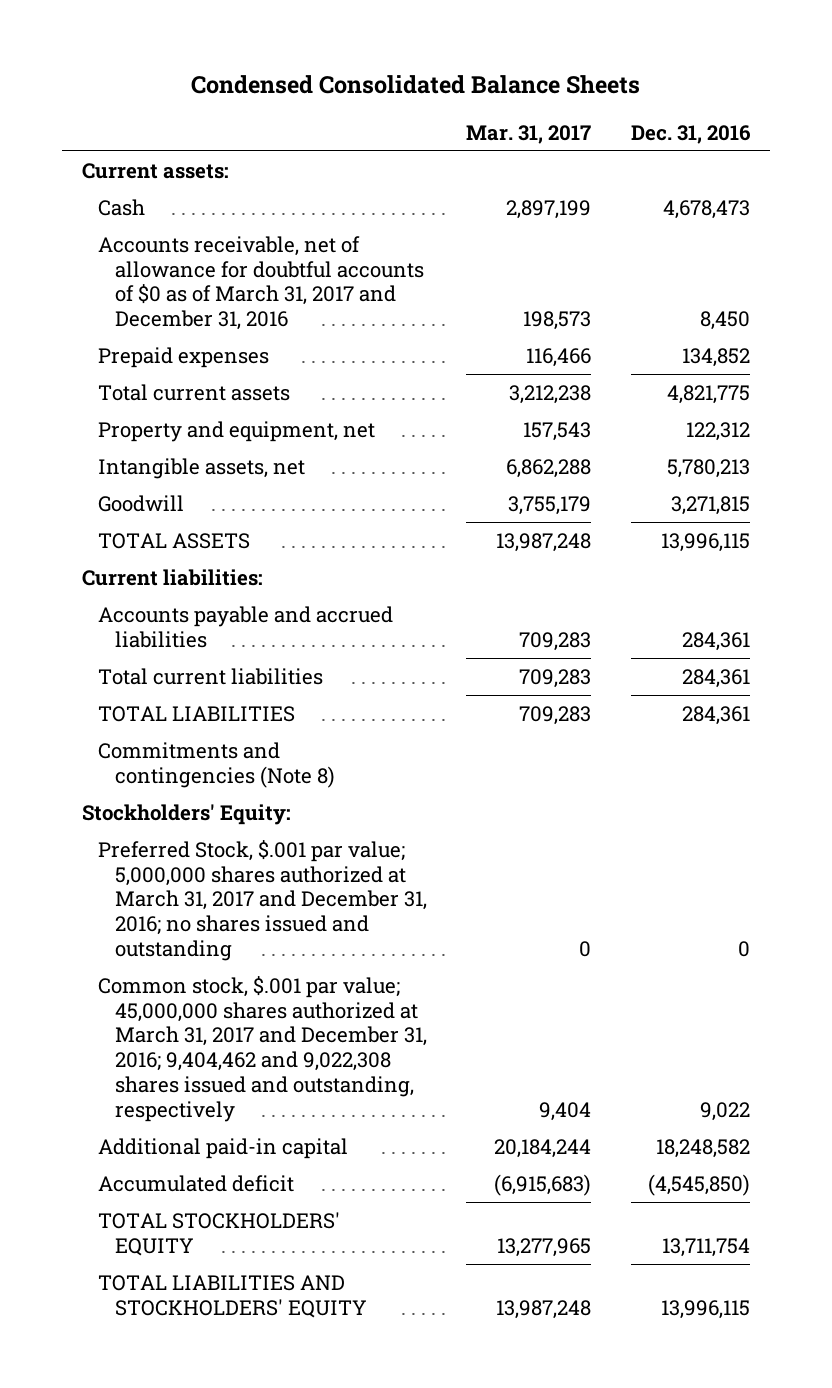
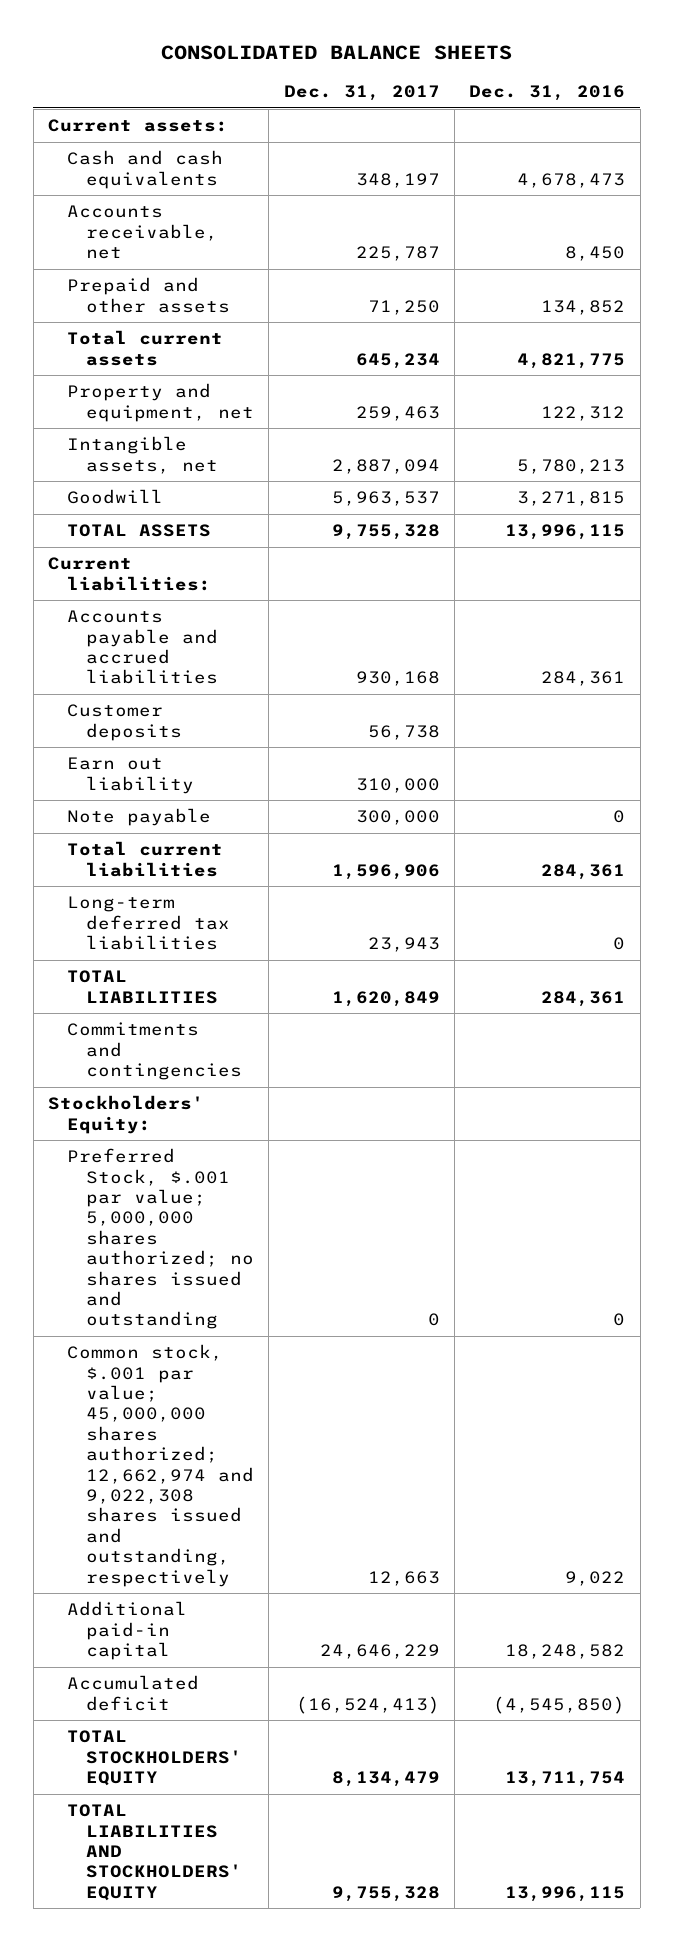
- Condensed Consolidated Balance Sheets
+ CONSOLIDATED BALANCE SHEETS
- | Mar. 31, 2017 | Dec. 31, 2016
+ | Dec. 31, 2017 | Dec. 31, 2016
- Cash | 2,897,199 | 4,678,473
- Accounts receivable, net of allowance for doubtful accounts of $0 as of March 31, 2017 and December 31, 2016 | 198,573 | 8,450
- Prepaid expenses | 116,466 | 134,852
+ Cash and cash equivalents | 348,197 | 4,678,473
+ Accounts receivable, net | 225,787 | 8,450
+ Prepaid and other assets | 71,250 | 134,852
+ Customer deposits | 56,738 |
+ Earn out liability | 310,000 |
+ Note payable | 300,000 | 0
+ Long-term deferred tax liabilities | 23,943 | 0
- Commitments and contingencies (Note 8)
+ Commitments and contingencies
- Preferred Stock, $.001 par value; 5,000,000 shares authorized at March 31, 2017 and December 31, 2016; no shares issued and outstanding | 0 | 0
- Common stock, $.001 par value; 45,000,000 shares authorized at March 31, 2017 and December 31, 2016; 9,404,462 and 9,022,308 shares issued and outstanding, respectively | 9,404 | 9,022
+ Preferred Stock, $.001 par value; 5,000,000 shares authorized; no shares issued and outstanding | 0 | 0
+ Common stock, $.001 par value; 45,000,000 shares authorized; 12,662,974 and 9,022,308 shares issued and outstanding, respectively | 12,663 | 9,022

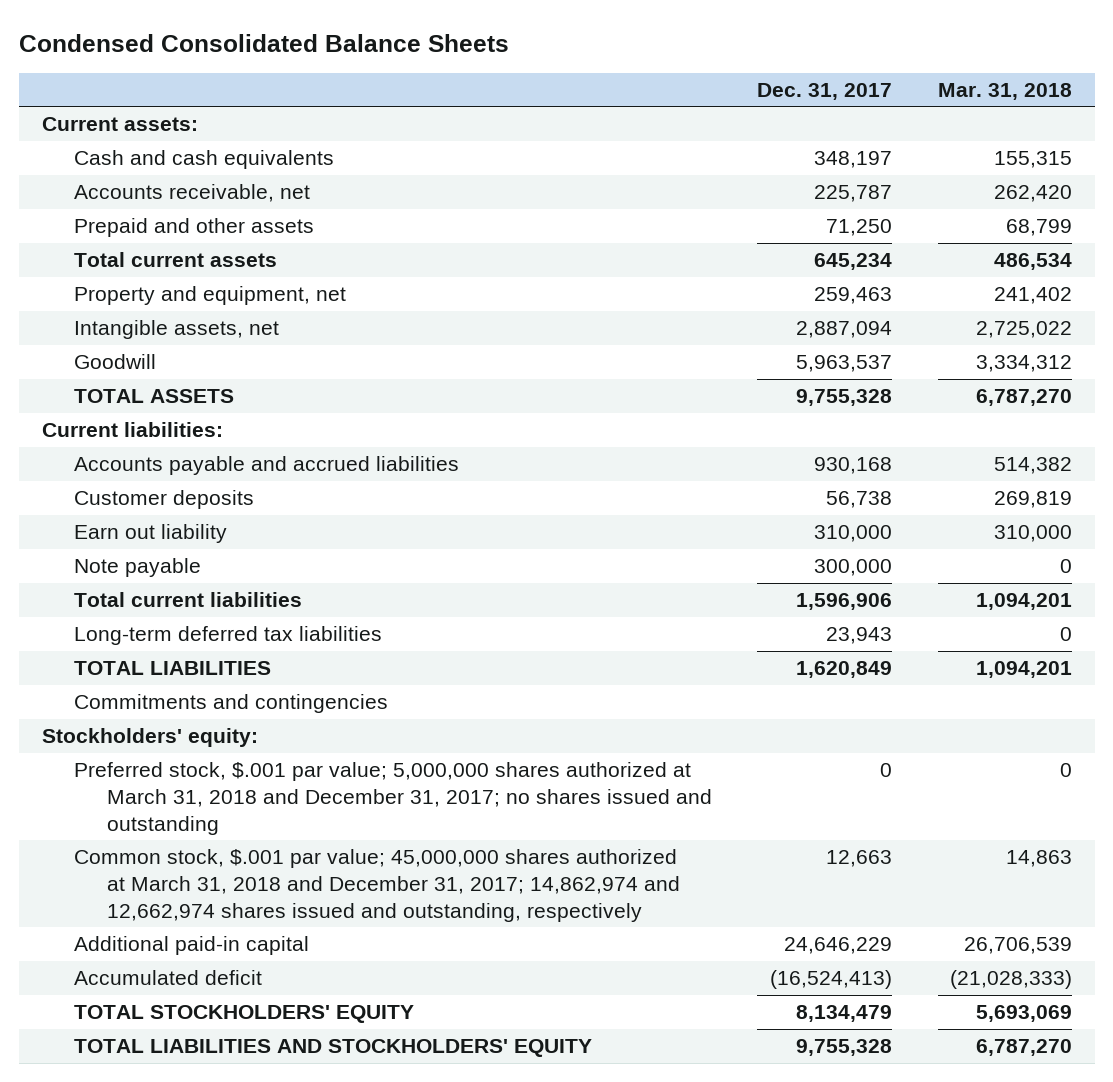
- CONSOLIDATED BALANCE SHEETS
+ Condensed Consolidated Balance Sheets
- | Dec. 31, 2017 | Dec. 31, 2016
+ | Dec. 31, 2017 | Mar. 31, 2018
- Stockholders' Equity:
- Preferred Stock, $.001 par value; 5,000,000 shares authorized; no shares issued and outstanding | 0 | 0
- Common stock, $.001 par value; 45,000,000 shares authorized; 12,662,974 and 9,022,308 shares issued and outstanding, respectively | 12,663 | 9,022
+ Stockholders' equity:
+ Preferred stock, $.001 par value; 5,000,000 shares authorized at March 31, 2018 and December 31, 2017; no shares issued and outstanding | 0 | 0
+ Common stock, $.001 par value; 45,000,000 shares authorized at March 31, 2018 and December 31, 2017; 14,862,974 and 12,662,974 shares issued and outstanding, respectively | 12,663 | 14,863

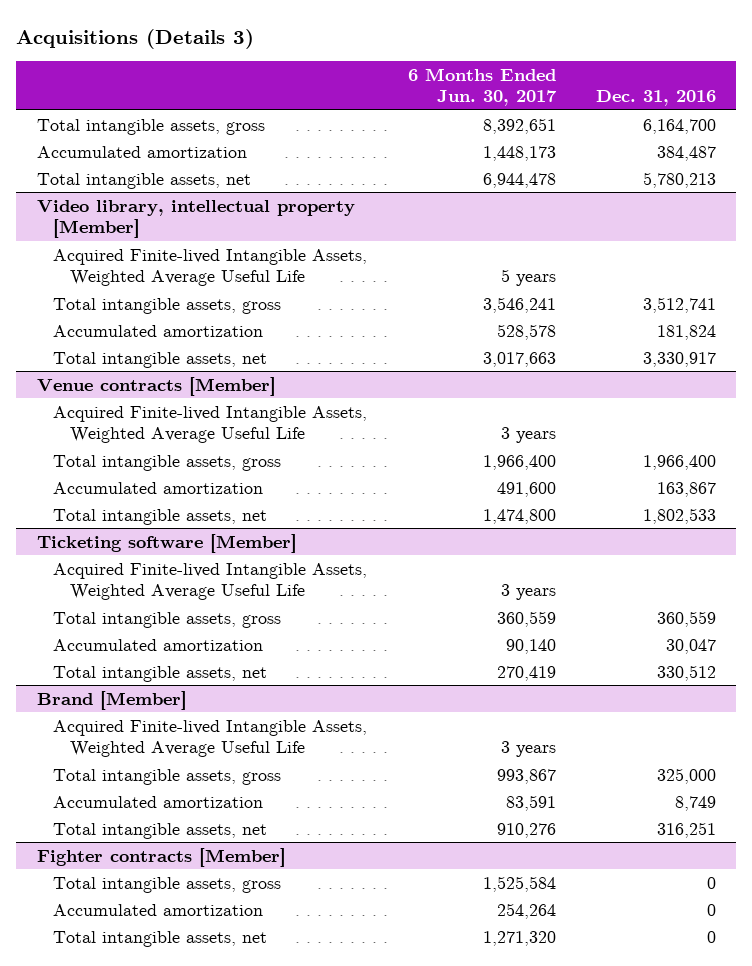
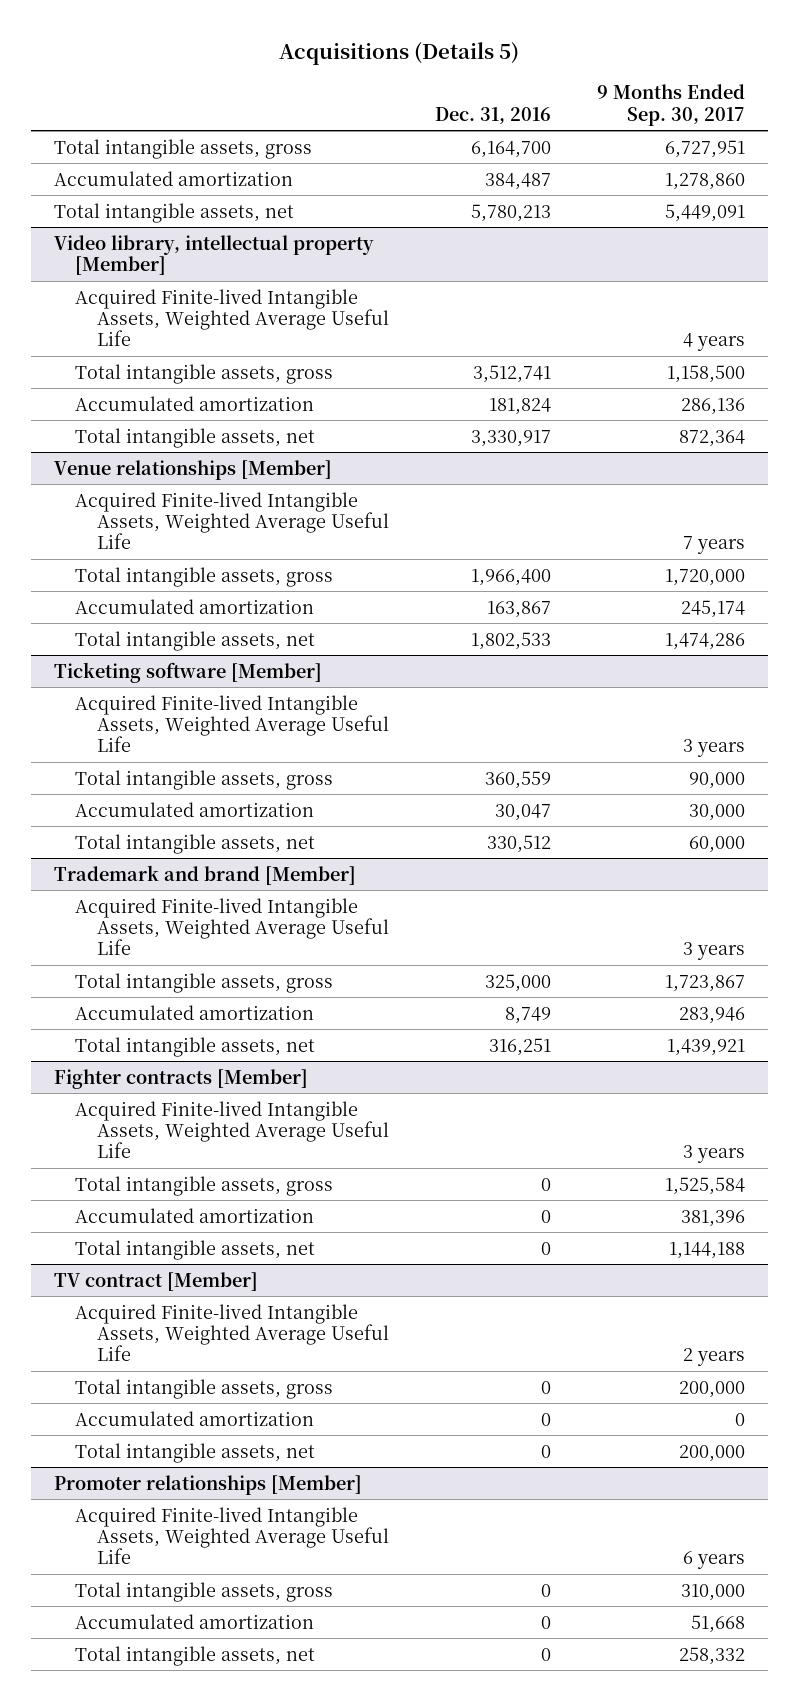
- Acquisitions (Details 3)
+ Acquisitions (Details 5)
- | 6 Months Ended Jun. 30, 2017 | Dec. 31, 2016
+ | Dec. 31, 2016 | 9 Months Ended Sep. 30, 2017
- Venue contracts [Member]
+ Venue relationships [Member]
- Brand [Member]
+ Trademark and brand [Member]
@ Fighter contracts [Member]
+ Acquired Finite-lived Intangible Assets, Weighted Average Useful Life | | 3 years
+ TV contract [Member]
+ Acquired Finite-lived Intangible Assets, Weighted Average Useful Life | | 2 years
+ Total intangible assets, gross | 0 | 200,000
+ Accumulated amortization | 0 | 0
+ Total intangible assets, net | 0 | 200,000
+ Promoter relationships [Member]
+ Acquired Finite-lived Intangible Assets, Weighted Average Useful Life | | 6 years
+ Total intangible assets, gross | 0 | 310,000
+ Accumulated amortization | 0 | 51,668
+ Total intangible assets, net | 0 | 258,332

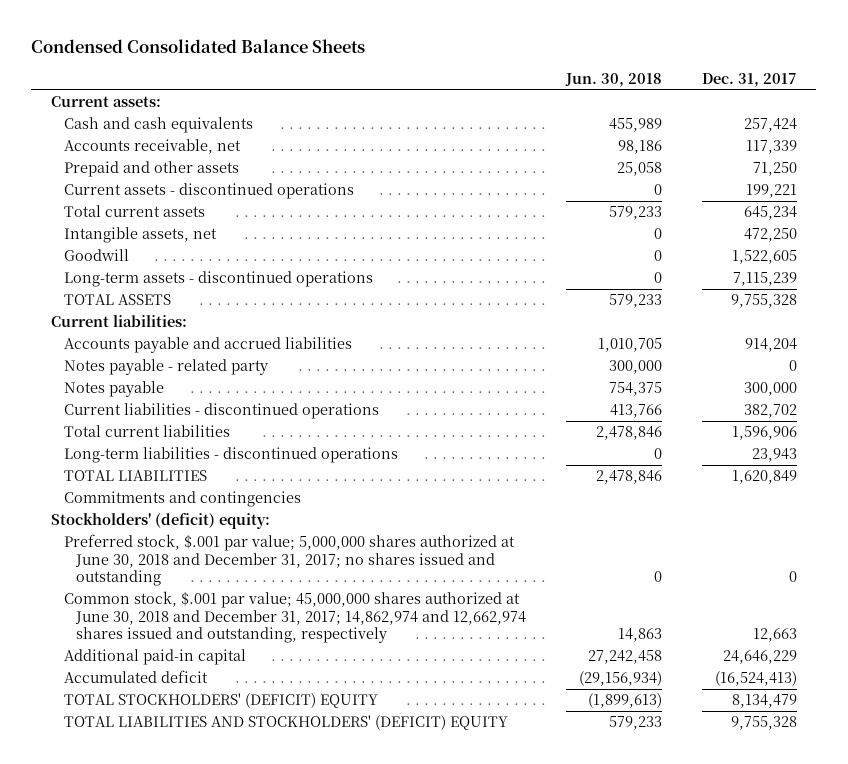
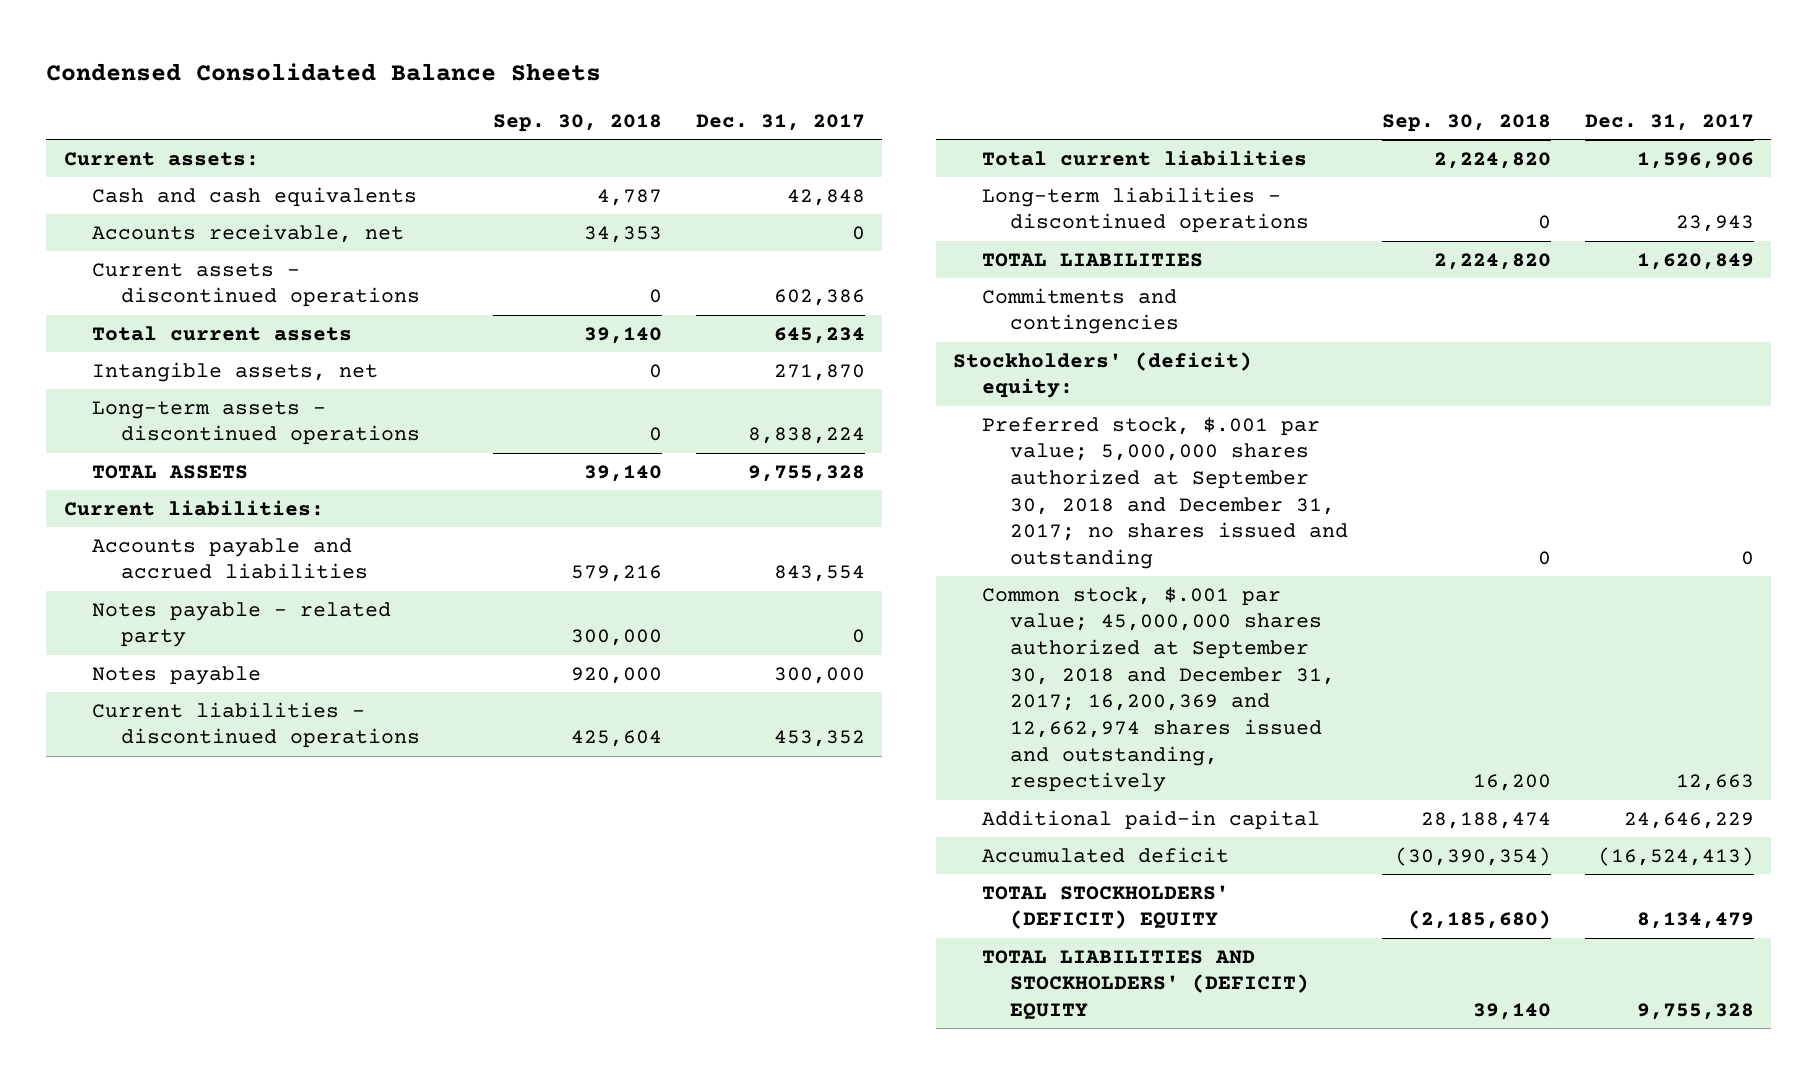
- | Jun. 30, 2018 | Dec. 31, 2017
+ | Sep. 30, 2018 | Dec. 31, 2017
- Cash and cash equivalents | 455,989 | 257,424
- Accounts receivable, net | 98,186 | 117,339
- Prepaid and other assets | 25,058 | 71,250
- Current assets - discontinued operations | 0 | 199,221
+ Cash and cash equivalents | 4,787 | 42,848
+ Accounts receivable, net | 34,353 | 0
+ Current assets - discontinued operations | 0 | 602,386
- Intangible assets, net | 0 | 472,250
- Goodwill | 0 | 1,522,605
- Long-term assets - discontinued operations | 0 | 7,115,239
+ Intangible assets, net | 0 | 271,870
+ Long-term assets - discontinued operations | 0 | 8,838,224
- Accounts payable and accrued liabilities | 1,010,705 | 914,204
+ Accounts payable and accrued liabilities | 579,216 | 843,554
- Current liabilities - discontinued operations | 413,766 | 382,702
+ Current liabilities - discontinued operations | 425,604 | 453,352
- Preferred stock, $.001 par value; 5,000,000 shares authorized at June 30, 2018 and December 31, 2017; no shares issued and outstanding | 0 | 0
- Common stock, $.001 par value; 45,000,000 shares authorized at June 30, 2018 and December 31, 2017; 14,862,974 and 12,662,974 shares issued and outstanding, respectively | 14,863 | 12,663
+ Preferred stock, $.001 par value; 5,000,000 shares authorized at September 30, 2018 and December 31, 2017; no shares issued and outstanding | 0 | 0
+ Common stock, $.001 par value; 45,000,000 shares authorized at September 30, 2018 and December 31, 2017; 16,200,369 and 12,662,974 shares issued and outstanding, respectively | 16,200 | 12,663

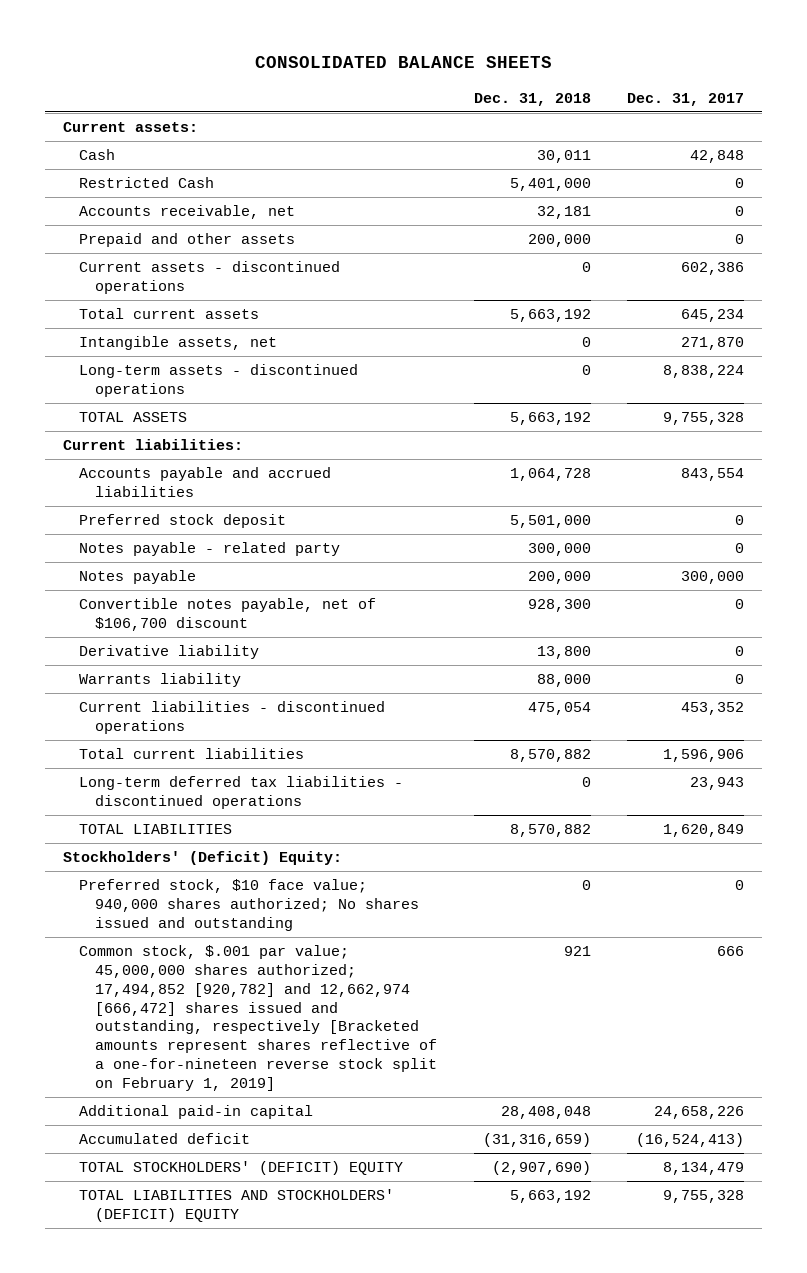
- Condensed Consolidated Balance Sheets
+ CONSOLIDATED BALANCE SHEETS
- | Sep. 30, 2018 | Dec. 31, 2017
+ | Dec. 31, 2018 | Dec. 31, 2017
- Cash and cash equivalents | 4,787 | 42,848
+ Cash | 30,011 | 42,848
+ Restricted Cash | 5,401,000 | 0
+ Prepaid and other assets | 200,000 | 0
+ Preferred stock deposit | 5,501,000 | 0
+ Convertible notes payable, net of $106,700 discount | 928,300 | 0
+ Derivative liability | 13,800 | 0
+ Warrants liability | 88,000 | 0
- Long-term liabilities - discontinued operations | 0 | 23,943
+ Long-term deferred tax liabilities - discontinued operations | 0 | 23,943
- Commitments and contingencies
- Stockholders' (deficit) equity:
- Preferred stock, $.001 par value; 5,000,000 shares authorized at September 30, 2018 and December 31, 2017; no shares issued and outstanding | 0 | 0
- Common stock, $.001 par value; 45,000,000 shares authorized at September 30, 2018 and December 31, 2017; 16,200,369 and 12,662,974 shares issued and outstanding, respectively | 16,200 | 12,663
- Additional paid-in capital | 28,188,474 | 24,646,229
+ Stockholders' (Deficit) Equity:
+ Preferred stock, $10 face value; 940,000 shares authorized; No shares issued and outstanding | 0 | 0
+ Common stock, $.001 par value; 45,000,000 shares authorized; 17,494,852 [920,782] and 12,662,974 [666,472] shares issued and outstanding, respectively [Bracketed amounts represent shares reflective of a one-for-nineteen reverse stock split on February 1, 2019] | 921 | 666
+ Additional paid-in capital | 28,408,048 | 24,658,226

